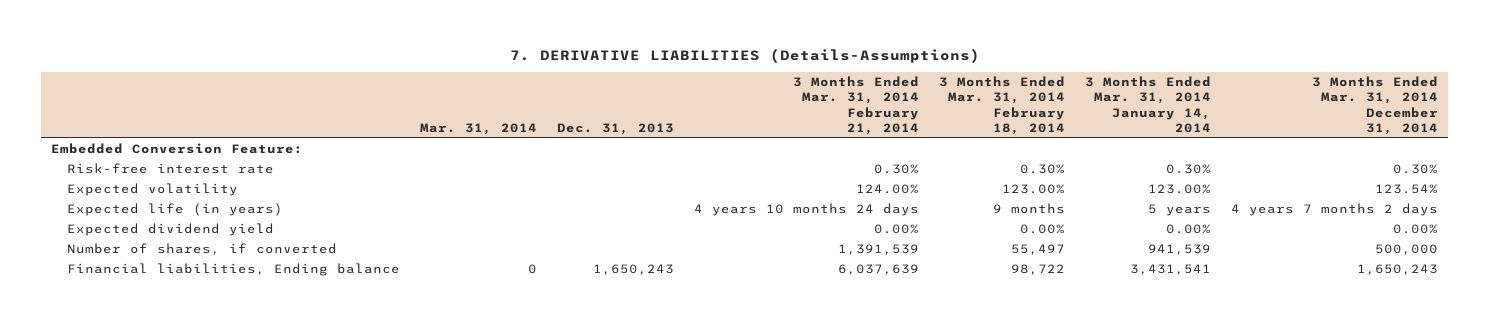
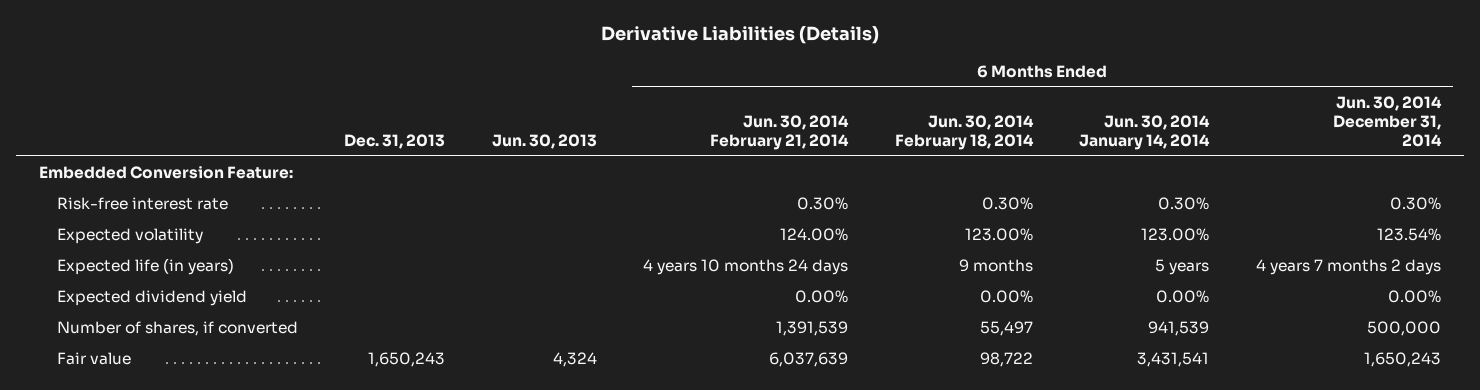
- 7. DERIVATIVE LIABILITIES (Details-Assumptions)
+ Derivative Liabilities (Details)
- | Mar. 31, 2014 | Dec. 31, 2013 | 3 Months Ended Mar. 31, 2014 February 21, 2014 | 3 Months Ended Mar. 31, 2014 February 18, 2014 | 3 Months Ended Mar. 31, 2014 January 14, 2014 | 3 Months Ended Mar. 31, 2014 December 31, 2014
+ | Dec. 31, 2013 | Jun. 30, 2013 | 6 Months Ended Jun. 30, 2014 February 21, 2014 | 6 Months Ended Jun. 30, 2014 February 18, 2014 | 6 Months Ended Jun. 30, 2014 January 14, 2014 | 6 Months Ended Jun. 30, 2014 December 31, 2014
- Financial liabilities, Ending balance | 0 | 1,650,243 | 6,037,639 | 98,722 | 3,431,541 | 1,650,243
+ Fair value | 1,650,243 | 4,324 | 6,037,639 | 98,722 | 3,431,541 | 1,650,243

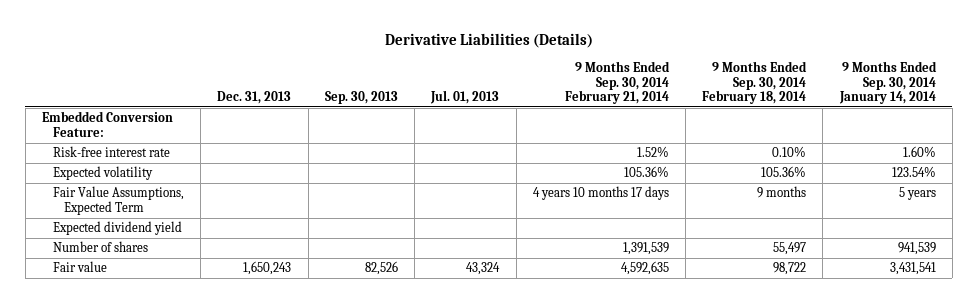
- | Dec. 31, 2013 | Jun. 30, 2013 | 6 Months Ended Jun. 30, 2014 February 21, 2014 | 6 Months Ended Jun. 30, 2014 February 18, 2014 | 6 Months Ended Jun. 30, 2014 January 14, 2014 | 6 Months Ended Jun. 30, 2014 December 31, 2014
+ | Dec. 31, 2013 | Sep. 30, 2013 | Jul. 01, 2013 | 9 Months Ended Sep. 30, 2014 February 21, 2014 | 9 Months Ended Sep. 30, 2014 February 18, 2014 | 9 Months Ended Sep. 30, 2014 January 14, 2014
- Expected life (in years) | | | 4 years 10 months 24 days | 9 months | 5 years | 4 years 7 months 2 days
+ Fair Value Assumptions, Expected Term | | | | 4 years 10 months 17 days | 9 months | 5 years
- Number of shares, if converted | | | 1,391,539 | 55,497 | 941,539 | 500,000
+ Number of shares | | | | 1,391,539 | 55,497 | 941,539

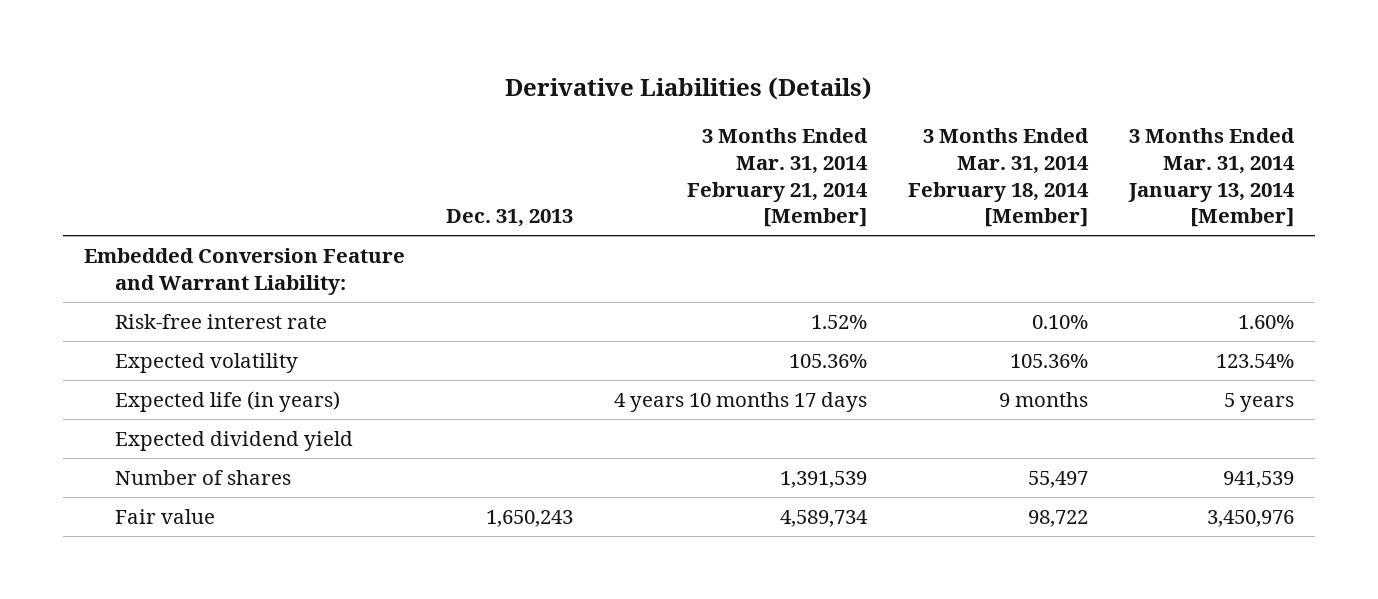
- | Dec. 31, 2013 | Sep. 30, 2013 | Jul. 01, 2013 | 9 Months Ended Sep. 30, 2014 February 21, 2014 | 9 Months Ended Sep. 30, 2014 February 18, 2014 | 9 Months Ended Sep. 30, 2014 January 14, 2014
+ | Dec. 31, 2013 | 3 Months Ended Mar. 31, 2014 February 21, 2014 [Member] | 3 Months Ended Mar. 31, 2014 February 18, 2014 [Member] | 3 Months Ended Mar. 31, 2014 January 13, 2014 [Member]
- Embedded Conversion Feature:
+ Embedded Conversion Feature and Warrant Liability:
- Fair Value Assumptions, Expected Term | | | | 4 years 10 months 17 days | 9 months | 5 years
+ Expected life (in years) | | 4 years 10 months 17 days | 9 months | 5 years

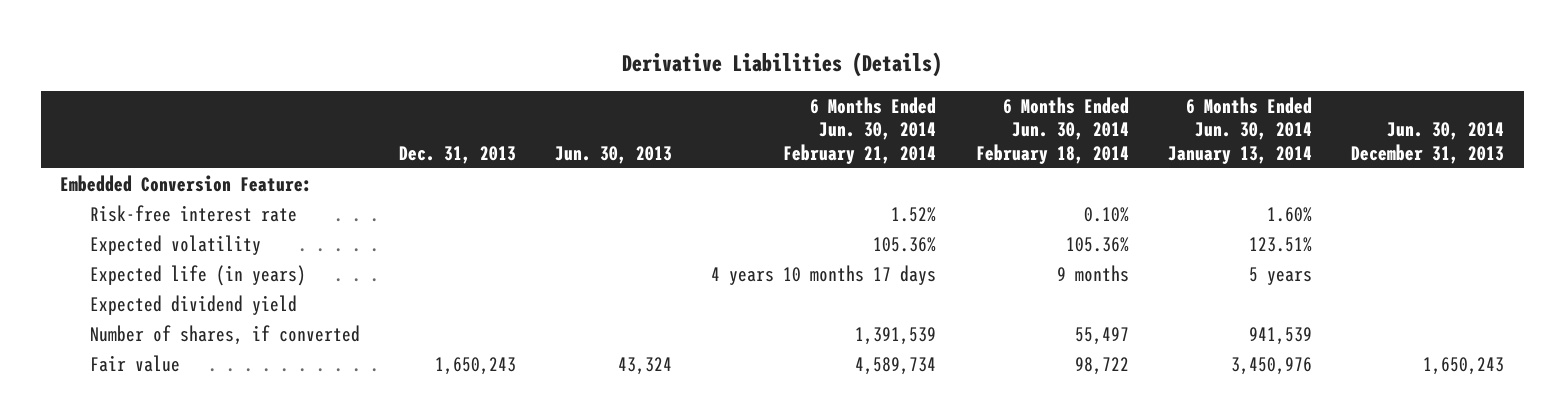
- | Dec. 31, 2013 | 3 Months Ended Mar. 31, 2014 February 21, 2014 [Member] | 3 Months Ended Mar. 31, 2014 February 18, 2014 [Member] | 3 Months Ended Mar. 31, 2014 January 13, 2014 [Member]
+ | Dec. 31, 2013 | Jun. 30, 2013 | 6 Months Ended Jun. 30, 2014 February 21, 2014 | 6 Months Ended Jun. 30, 2014 February 18, 2014 | 6 Months Ended Jun. 30, 2014 January 13, 2014 | Jun. 30, 2014 December 31, 2013
- Embedded Conversion Feature and Warrant Liability:
+ Embedded Conversion Feature:
- Number of shares | | 1,391,539 | 55,497 | 941,539
+ Number of shares, if converted | | | 1,391,539 | 55,497 | 941,539 |

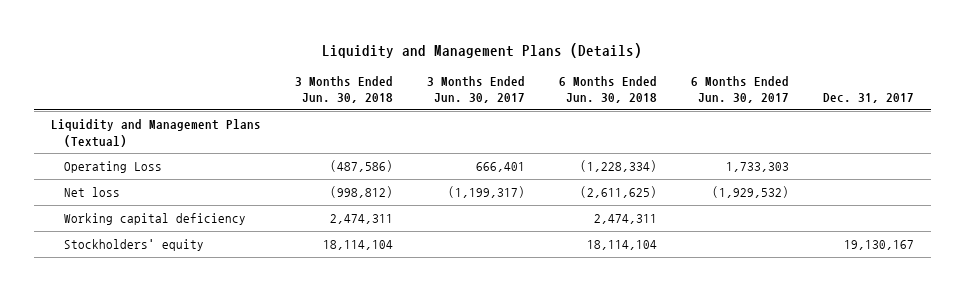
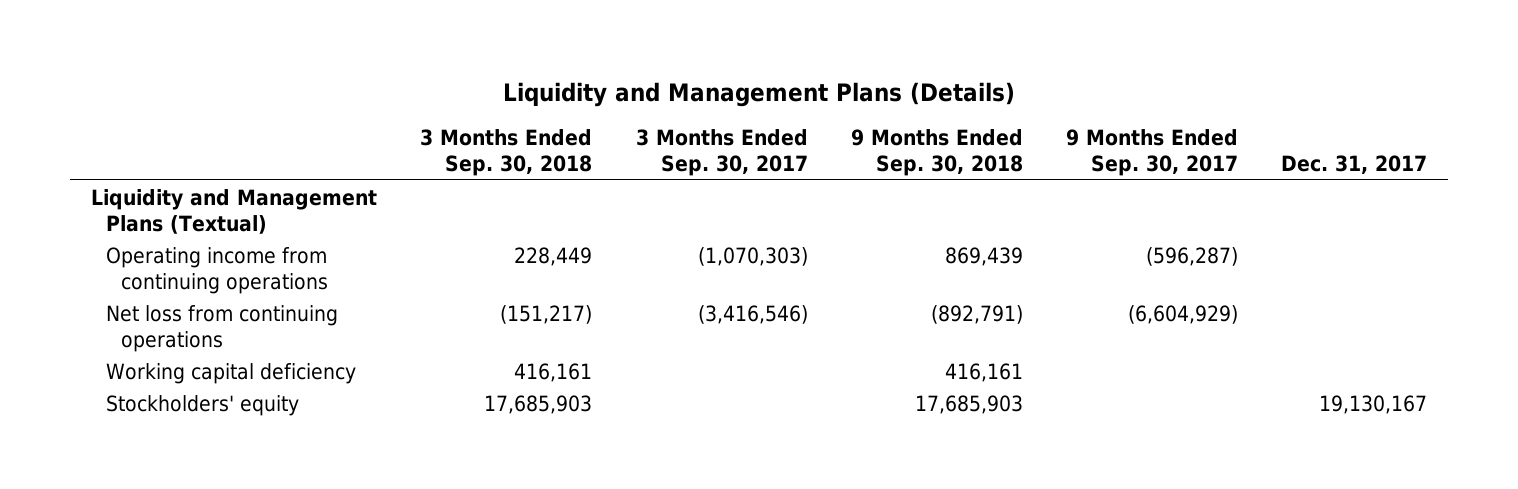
- | 3 Months Ended Jun. 30, 2018 | 3 Months Ended Jun. 30, 2017 | 6 Months Ended Jun. 30, 2018 | 6 Months Ended Jun. 30, 2017 | Dec. 31, 2017
+ | 3 Months Ended Sep. 30, 2018 | 3 Months Ended Sep. 30, 2017 | 9 Months Ended Sep. 30, 2018 | 9 Months Ended Sep. 30, 2017 | Dec. 31, 2017
- Operating Loss | (487,586) | 666,401 | (1,228,334) | 1,733,303 |
- Net loss | (998,812) | (1,199,317) | (2,611,625) | (1,929,532) |
+ Operating income from continuing operations | 228,449 | (1,070,303) | 869,439 | (596,287) |
+ Net loss from continuing operations | (151,217) | (3,416,546) | (892,791) | (6,604,929) |

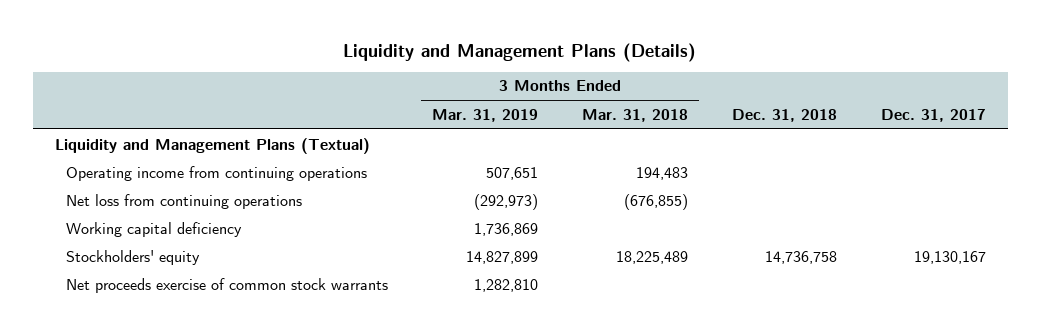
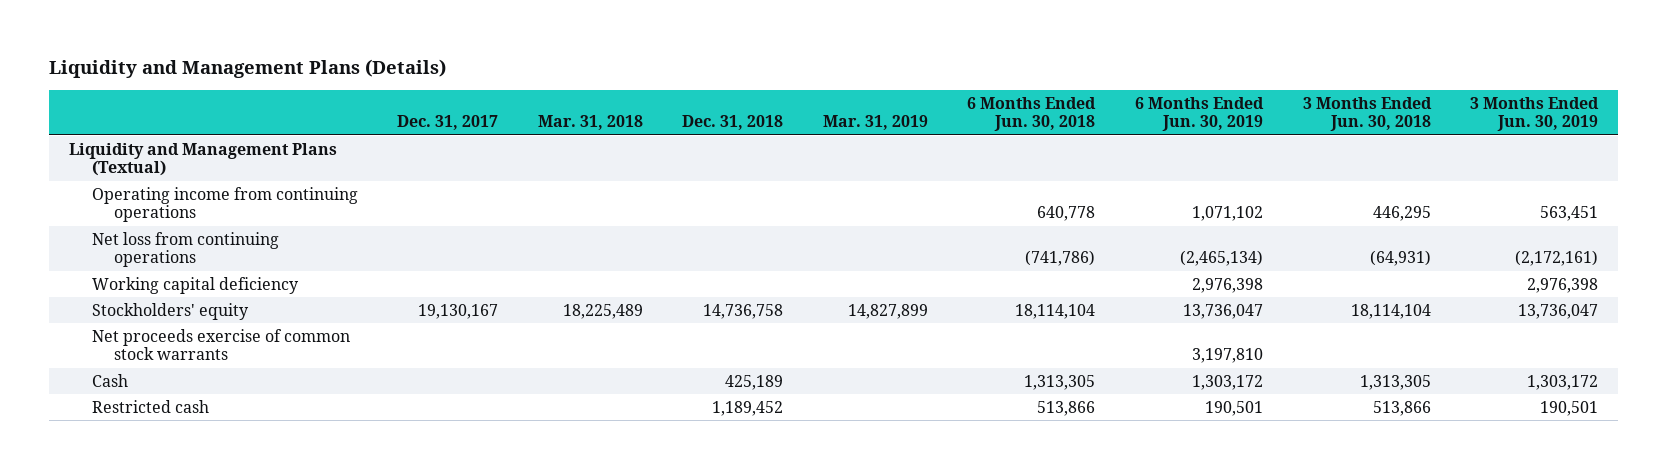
- | 3 Months Ended Mar. 31, 2019 | 3 Months Ended Mar. 31, 2018 | Dec. 31, 2018 | Dec. 31, 2017
+ | Dec. 31, 2017 | Mar. 31, 2018 | Dec. 31, 2018 | Mar. 31, 2019 | 6 Months Ended Jun. 30, 2018 | 6 Months Ended Jun. 30, 2019 | 3 Months Ended Jun. 30, 2018 | 3 Months Ended Jun. 30, 2019
+ Cash | | | 425,189 | | 1,313,305 | 1,303,172 | 1,313,305 | 1,303,172
+ Restricted cash | | | 1,189,452 | | 513,866 | 190,501 | 513,866 | 190,501

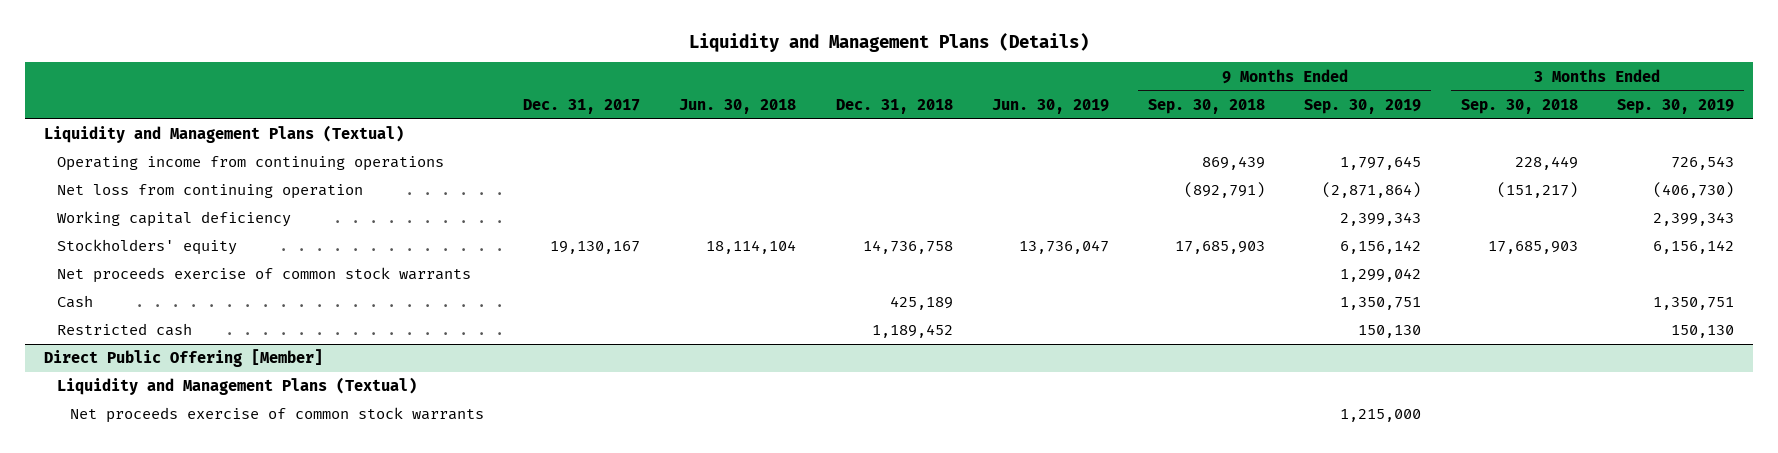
- | Dec. 31, 2017 | Mar. 31, 2018 | Dec. 31, 2018 | Mar. 31, 2019 | 6 Months Ended Jun. 30, 2018 | 6 Months Ended Jun. 30, 2019 | 3 Months Ended Jun. 30, 2018 | 3 Months Ended Jun. 30, 2019
+ | Dec. 31, 2017 | Jun. 30, 2018 | Dec. 31, 2018 | Jun. 30, 2019 | 9 Months Ended Sep. 30, 2018 | 9 Months Ended Sep. 30, 2019 | 3 Months Ended Sep. 30, 2018 | 3 Months Ended Sep. 30, 2019
- Net loss from continuing operations | | | | | (741,786) | (2,465,134) | (64,931) | (2,172,161)
+ Net loss from continuing operation | | | | | (892,791) | (2,871,864) | (151,217) | (406,730)
+ Direct Public Offering [Member]
+ Liquidity and Management Plans (Textual)
+ Net proceeds exercise of common stock warrants | | | | | | 1,215,000 | |

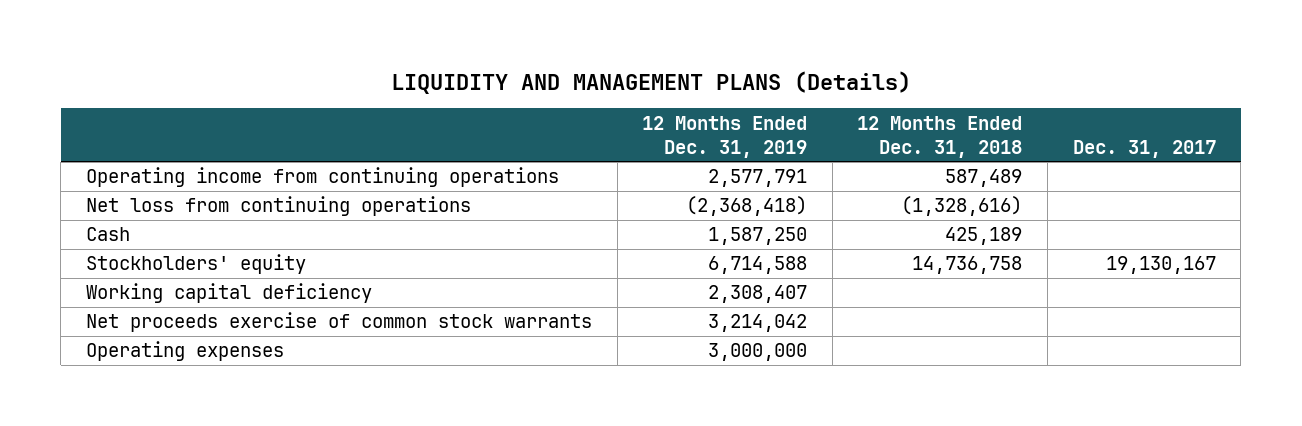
- Liquidity and Management Plans (Details)
+ LIQUIDITY AND MANAGEMENT PLANS (Details)
- | Dec. 31, 2017 | Jun. 30, 2018 | Dec. 31, 2018 | Jun. 30, 2019 | 9 Months Ended Sep. 30, 2018 | 9 Months Ended Sep. 30, 2019 | 3 Months Ended Sep. 30, 2018 | 3 Months Ended Sep. 30, 2019
+ | 12 Months Ended Dec. 31, 2019 | 12 Months Ended Dec. 31, 2018 | Dec. 31, 2017
- Liquidity and Management Plans (Textual)
- Net loss from continuing operation | | | | | (892,791) | (2,871,864) | (151,217) | (406,730)
+ Net loss from continuing operations | (2,368,418) | (1,328,616) |
moved up: Cash | 1,587,250 | 425,189 |
moved down: Working capital deficiency | 2,308,407 | |
- Restricted cash | | | 1,189,452 | | | 150,130 | | 150,130
- Direct Public Offering [Member]
- Liquidity and Management Plans (Textual)
- Net proceeds exercise of common stock warrants | | | | | | 1,215,000 | |
+ Operating expenses | 3,000,000 | |

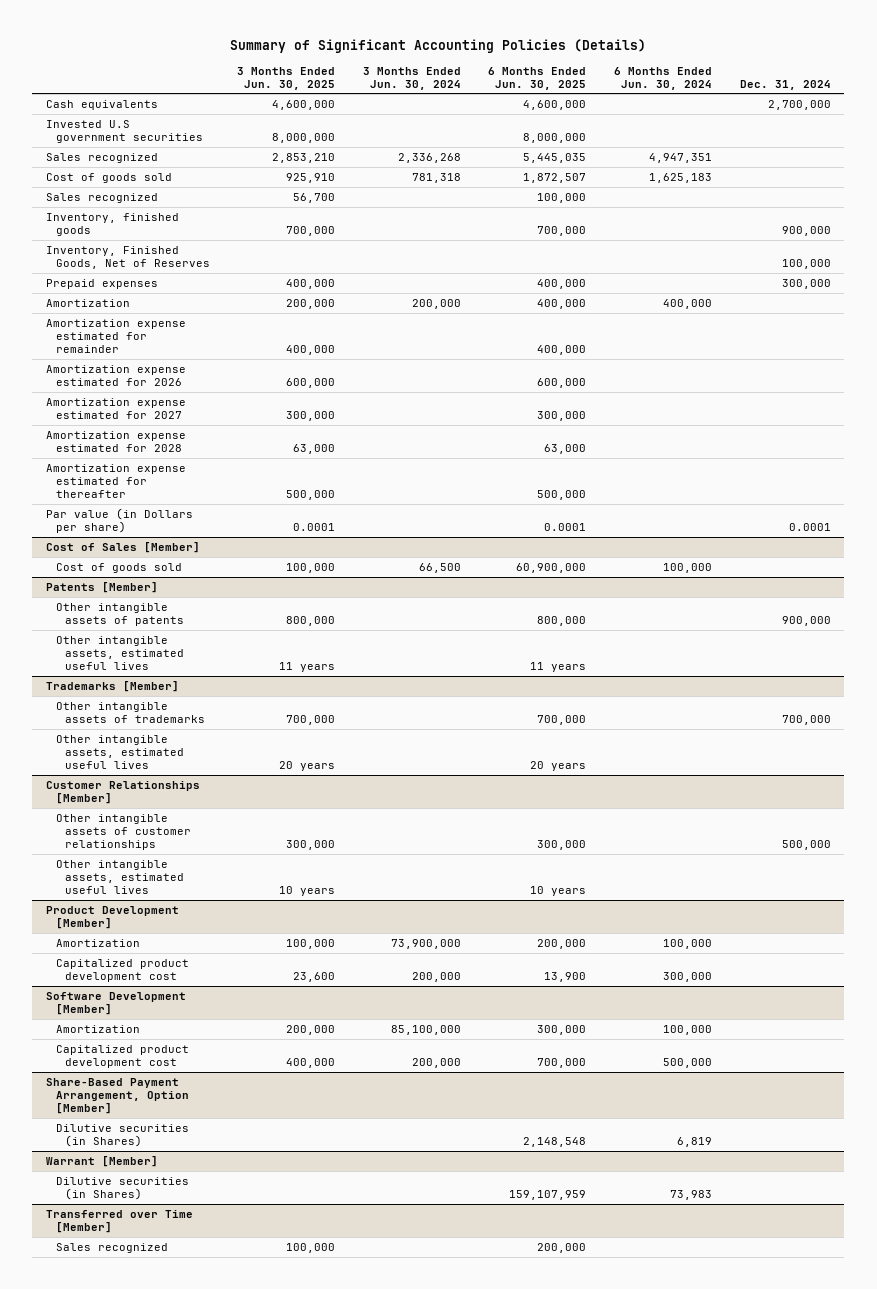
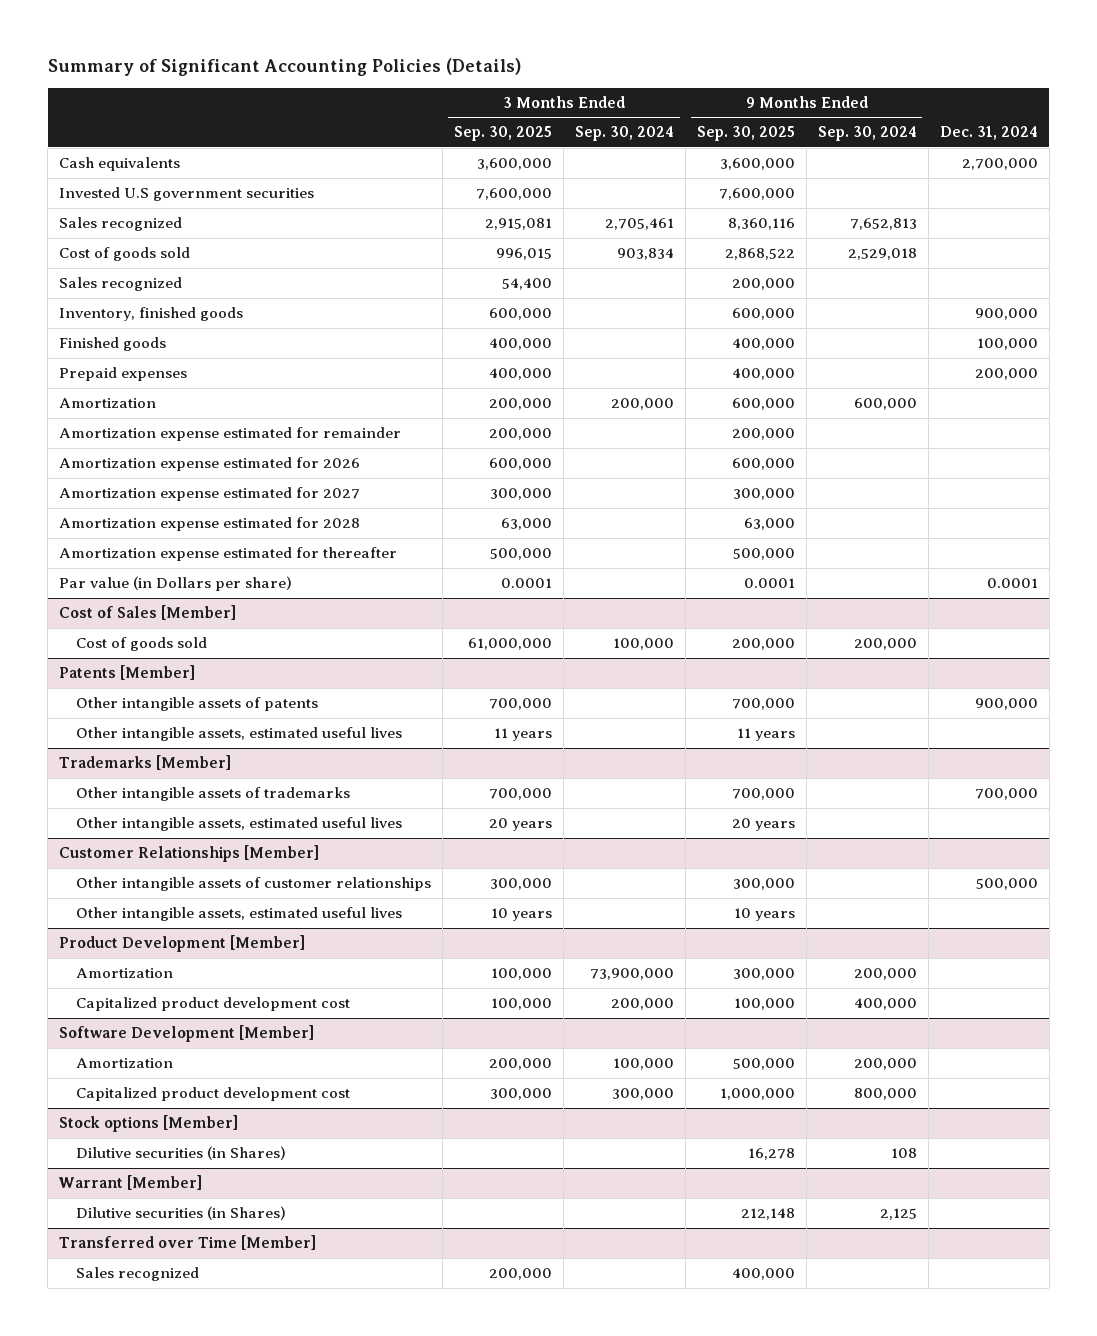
- | 3 Months Ended Jun. 30, 2025 | 3 Months Ended Jun. 30, 2024 | 6 Months Ended Jun. 30, 2025 | 6 Months Ended Jun. 30, 2024 | Dec. 31, 2024
+ | 3 Months Ended Sep. 30, 2025 | 3 Months Ended Sep. 30, 2024 | 9 Months Ended Sep. 30, 2025 | 9 Months Ended Sep. 30, 2024 | Dec. 31, 2024
- Inventory, Finished Goods, Net of Reserves | | | | | 100,000
- Prepaid expenses | 400,000 | | 400,000 | | 300,000
+ Finished goods | 400,000 | | 400,000 | | 100,000
+ Prepaid expenses | 400,000 | | 400,000 | | 200,000
- Share-Based Payment Arrangement, Option [Member]
+ Stock options [Member]

